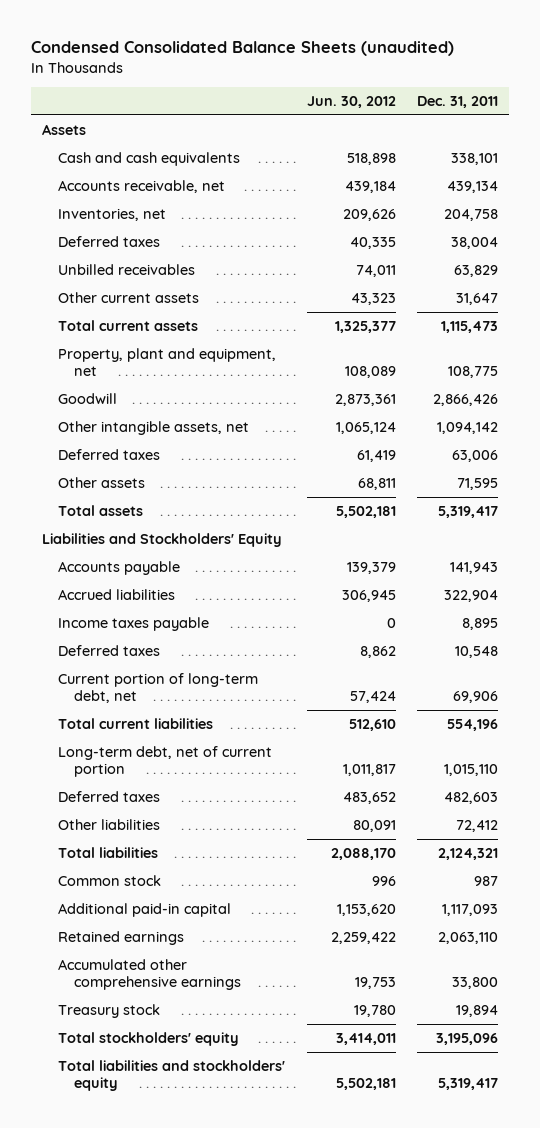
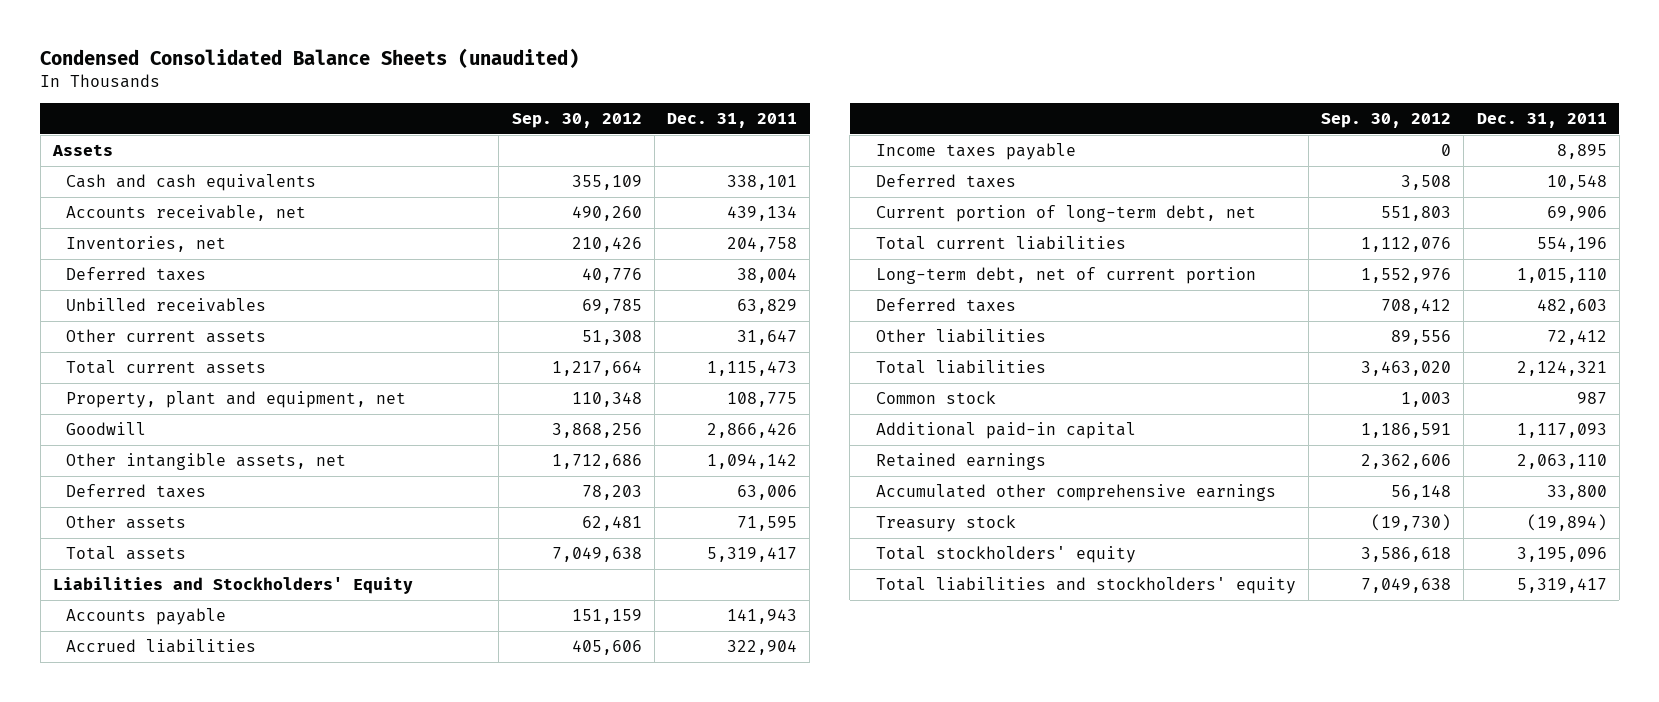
- | Jun. 30, 2012 | Dec. 31, 2011
+ | Sep. 30, 2012 | Dec. 31, 2011
- Treasury stock | 19,780 | 19,894
+ Treasury stock | (19,730) | (19,894)

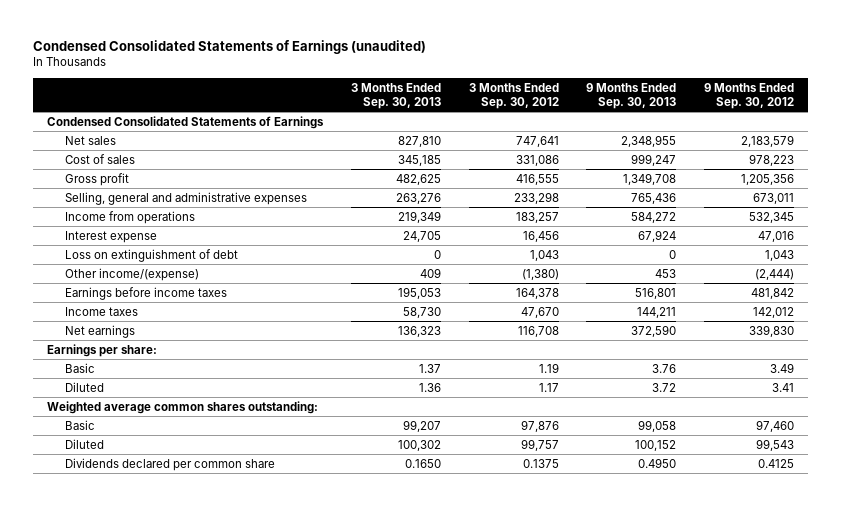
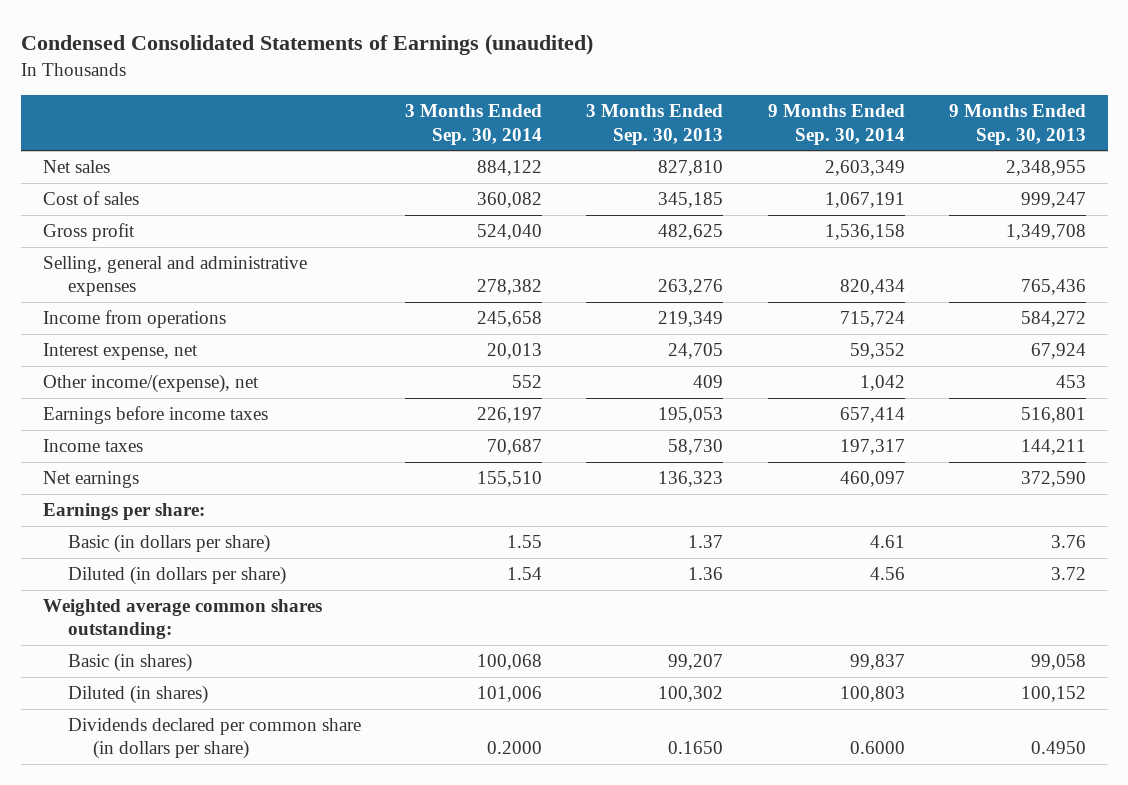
- | 3 Months Ended Sep. 30, 2013 | 3 Months Ended Sep. 30, 2012 | 9 Months Ended Sep. 30, 2013 | 9 Months Ended Sep. 30, 2012
+ | 3 Months Ended Sep. 30, 2014 | 3 Months Ended Sep. 30, 2013 | 9 Months Ended Sep. 30, 2014 | 9 Months Ended Sep. 30, 2013
- Condensed Consolidated Statements of Earnings
- Interest expense | 24,705 | 16,456 | 67,924 | 47,016
- Loss on extinguishment of debt | 0 | 1,043 | 0 | 1,043
- Other income/(expense) | 409 | (1,380) | 453 | (2,444)
+ Interest expense, net | 20,013 | 24,705 | 59,352 | 67,924
+ Other income/(expense), net | 552 | 409 | 1,042 | 453
- Basic | 1.37 | 1.19 | 3.76 | 3.49
- Diluted | 1.36 | 1.17 | 3.72 | 3.41
+ Basic (in dollars per share) | 1.55 | 1.37 | 4.61 | 3.76
+ Diluted (in dollars per share) | 1.54 | 1.36 | 4.56 | 3.72
- Basic | 99,207 | 97,876 | 99,058 | 97,460
- Diluted | 100,302 | 99,757 | 100,152 | 99,543
- Dividends declared per common share | 0.1650 | 0.1375 | 0.4950 | 0.4125
+ Basic (in shares) | 100,068 | 99,207 | 99,837 | 99,058
+ Diluted (in shares) | 101,006 | 100,302 | 100,803 | 100,152
+ Dividends declared per common share (in dollars per share) | 0.2000 | 0.1650 | 0.6000 | 0.4950

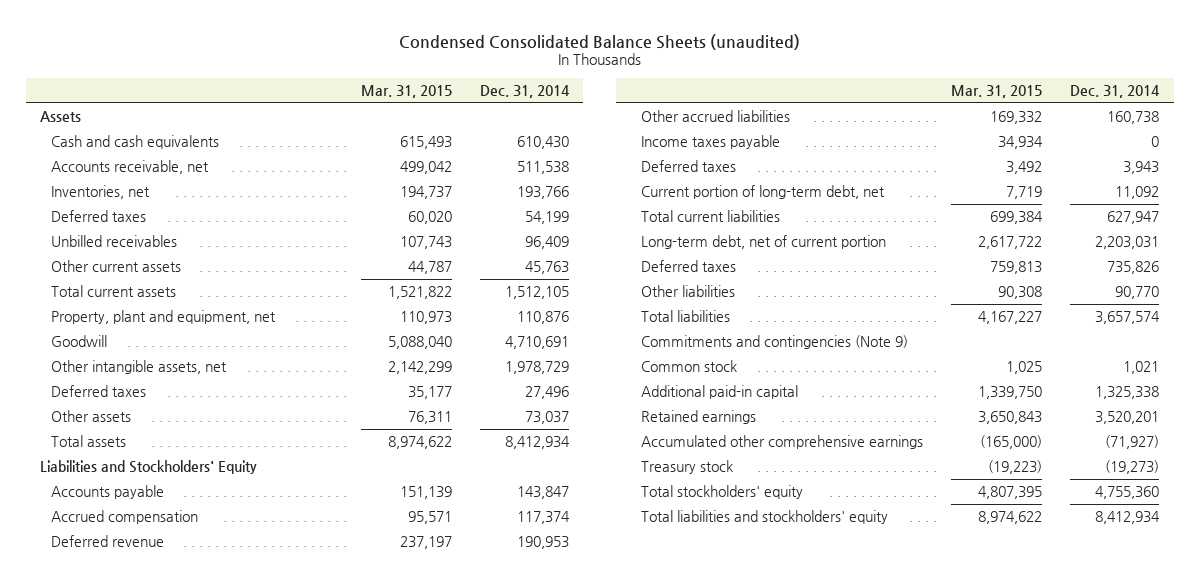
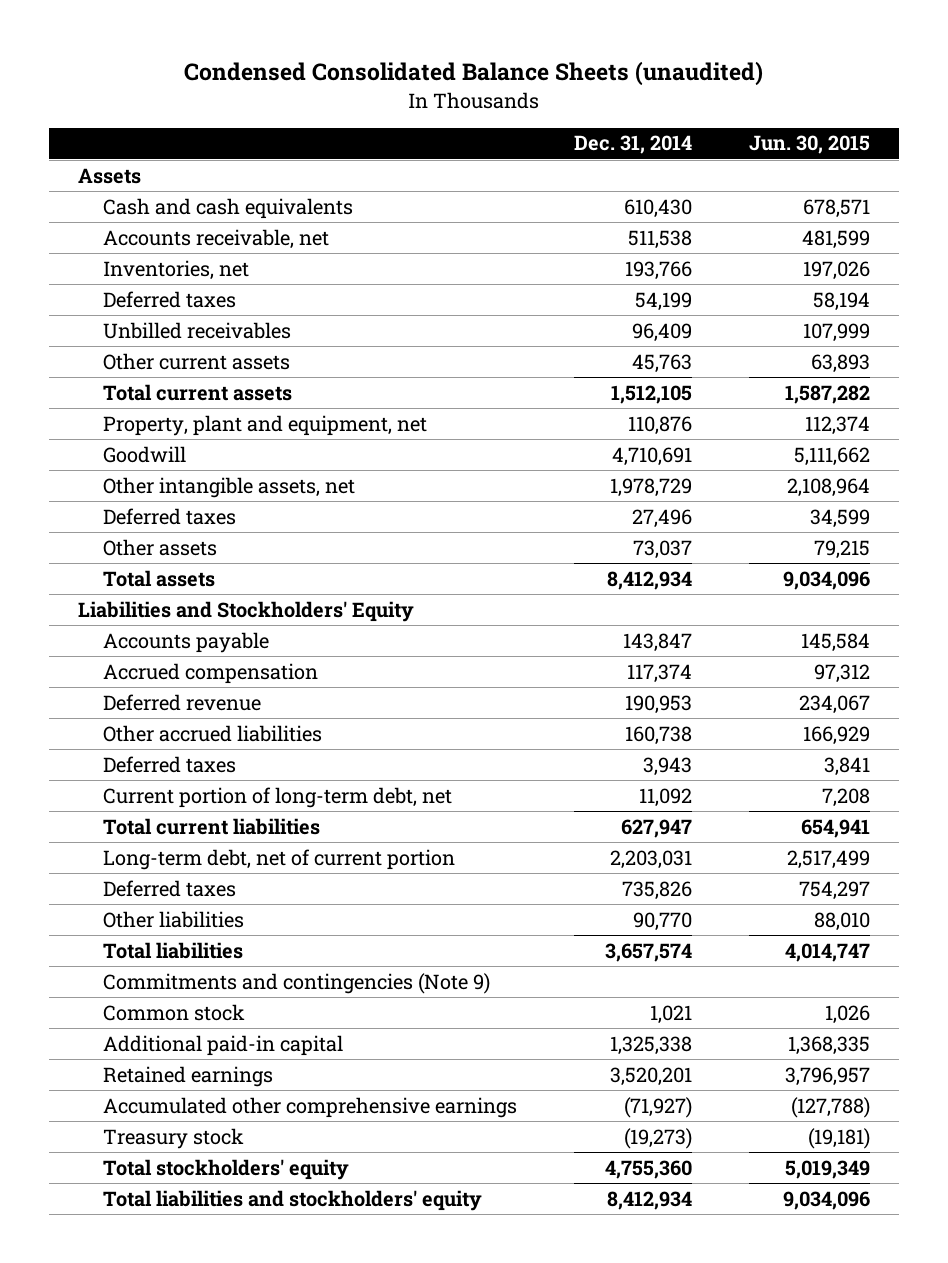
- | Mar. 31, 2015 | Dec. 31, 2014
+ | Dec. 31, 2014 | Jun. 30, 2015
- Income taxes payable | 34,934 | 0

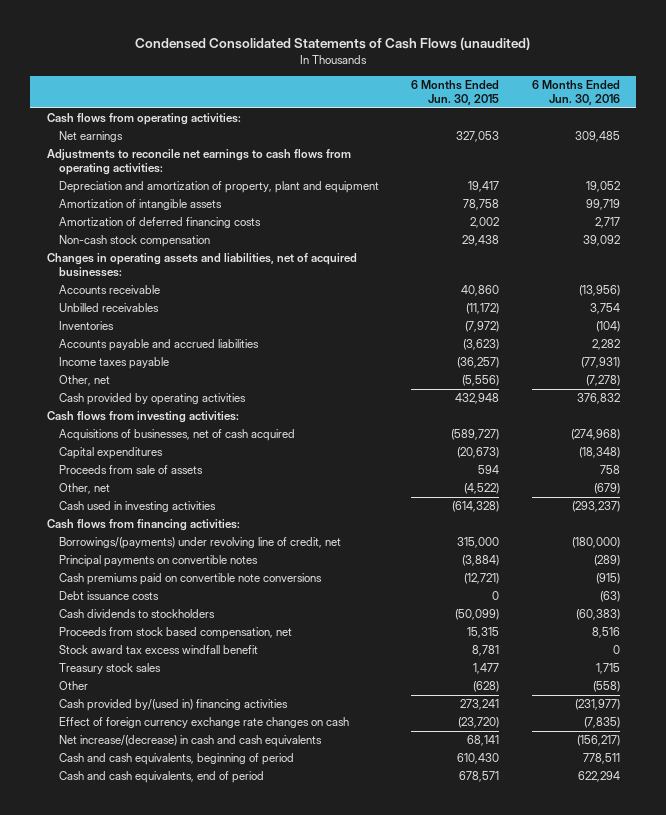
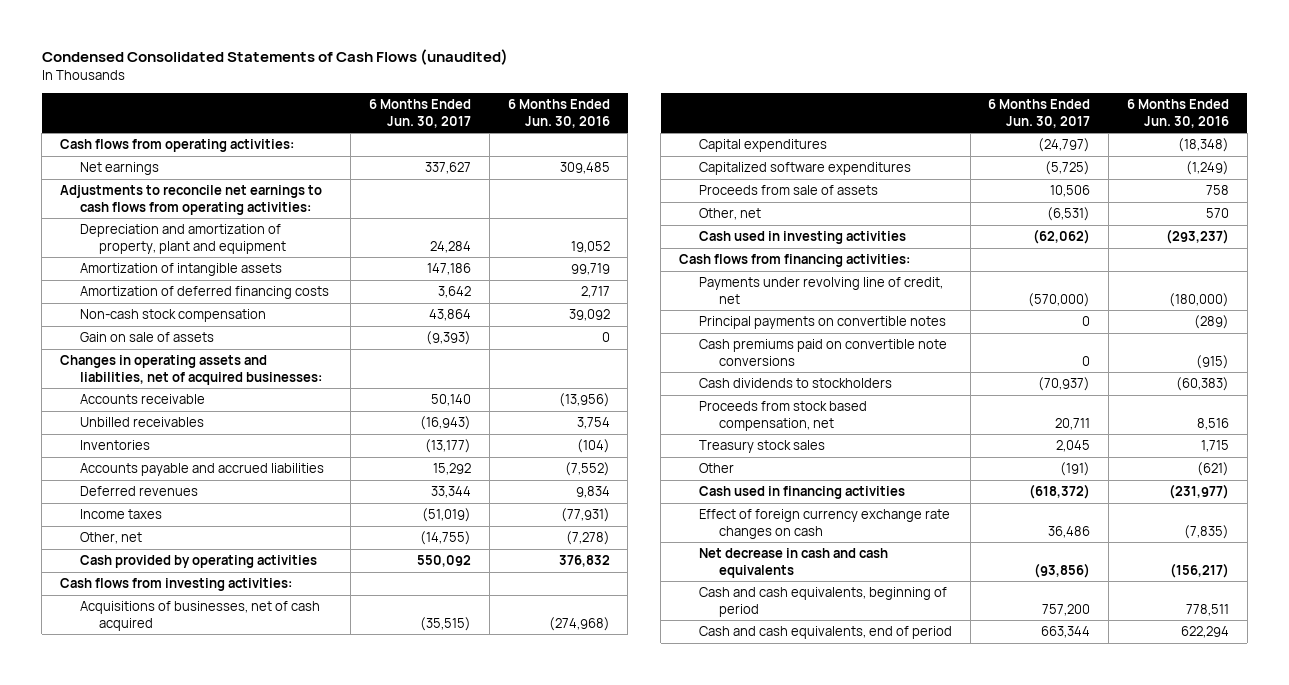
- | 6 Months Ended Jun. 30, 2015 | 6 Months Ended Jun. 30, 2016
+ | 6 Months Ended Jun. 30, 2017 | 6 Months Ended Jun. 30, 2016
+ Gain on sale of assets | (9,393) | 0
- Accounts payable and accrued liabilities | (3,623) | 2,282
- Income taxes payable | (36,257) | (77,931)
+ Accounts payable and accrued liabilities | 15,292 | (7,552)
+ Deferred revenues | 33,344 | 9,834
+ Income taxes | (51,019) | (77,931)
+ Capitalized software expenditures | (5,725) | (1,249)
- Other, net | (4,522) | (679)
+ Other, net | (6,531) | 570
- Borrowings/(payments) under revolving line of credit, net | 315,000 | (180,000)
+ Payments under revolving line of credit, net | (570,000) | (180,000)
- Debt issuance costs | 0 | (63)
- Stock award tax excess windfall benefit | 8,781 | 0
- Other | (628) | (558)
- Cash provided by/(used in) financing activities | 273,241 | (231,977)
+ Other | (191) | (621)
+ Cash used in financing activities | (618,372) | (231,977)
- Net increase/(decrease) in cash and cash equivalents | 68,141 | (156,217)
+ Net decrease in cash and cash equivalents | (93,856) | (156,217)

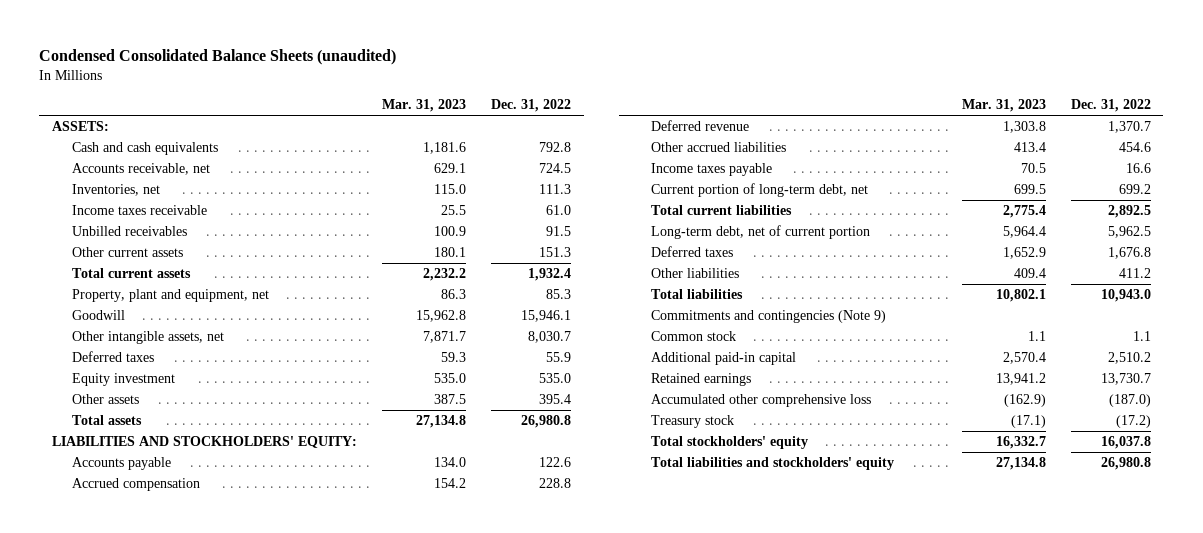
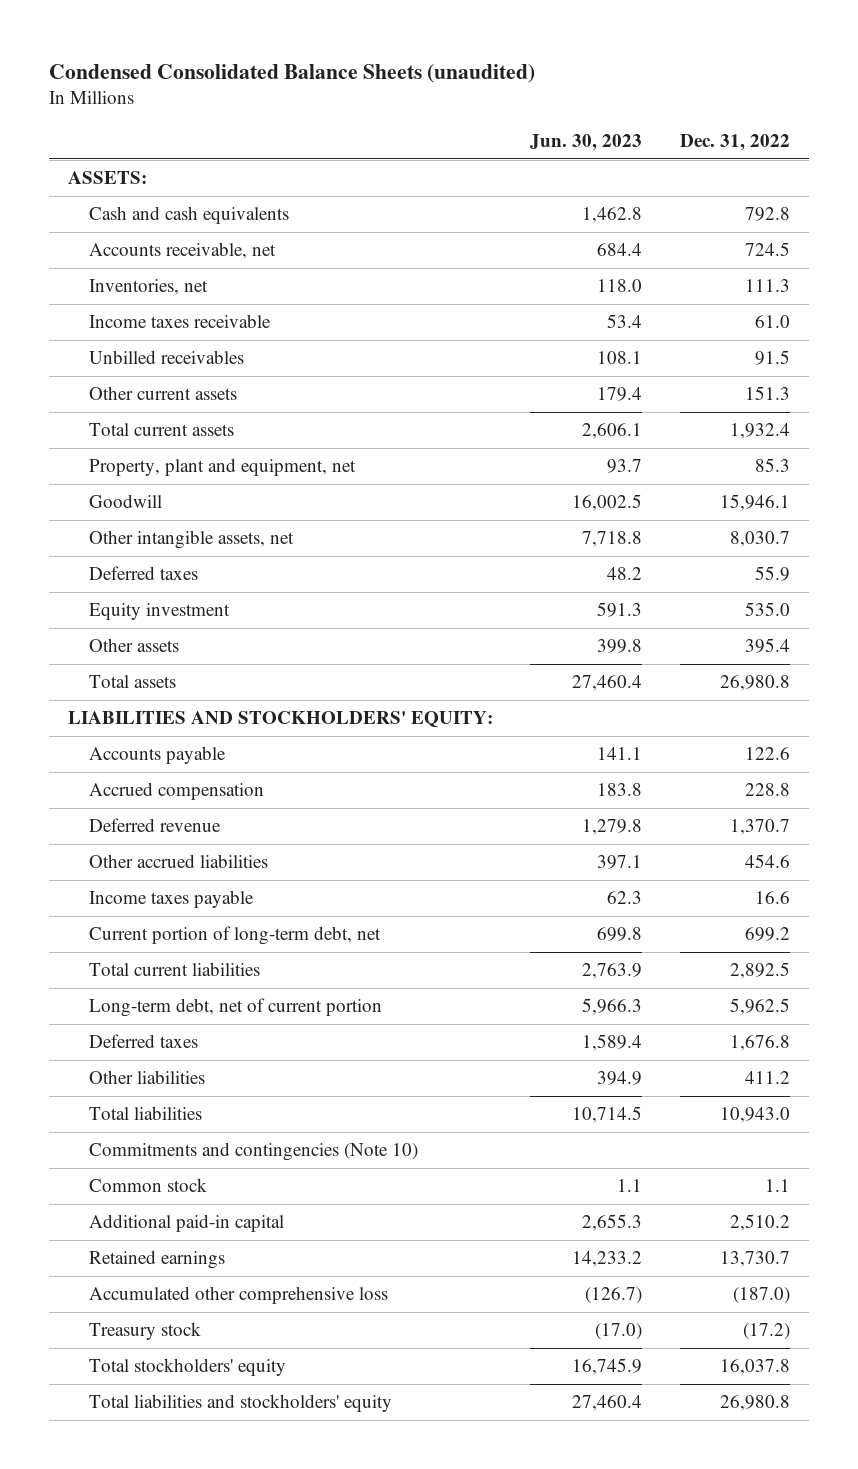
- | Mar. 31, 2023 | Dec. 31, 2022
+ | Jun. 30, 2023 | Dec. 31, 2022
- Commitments and contingencies (Note 9)
+ Commitments and contingencies (Note 10)

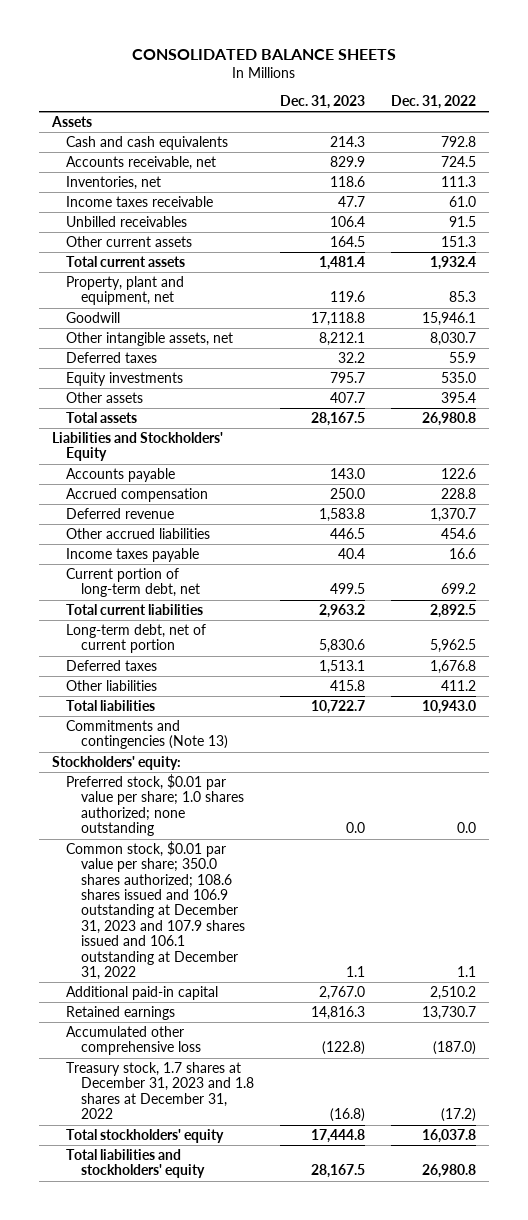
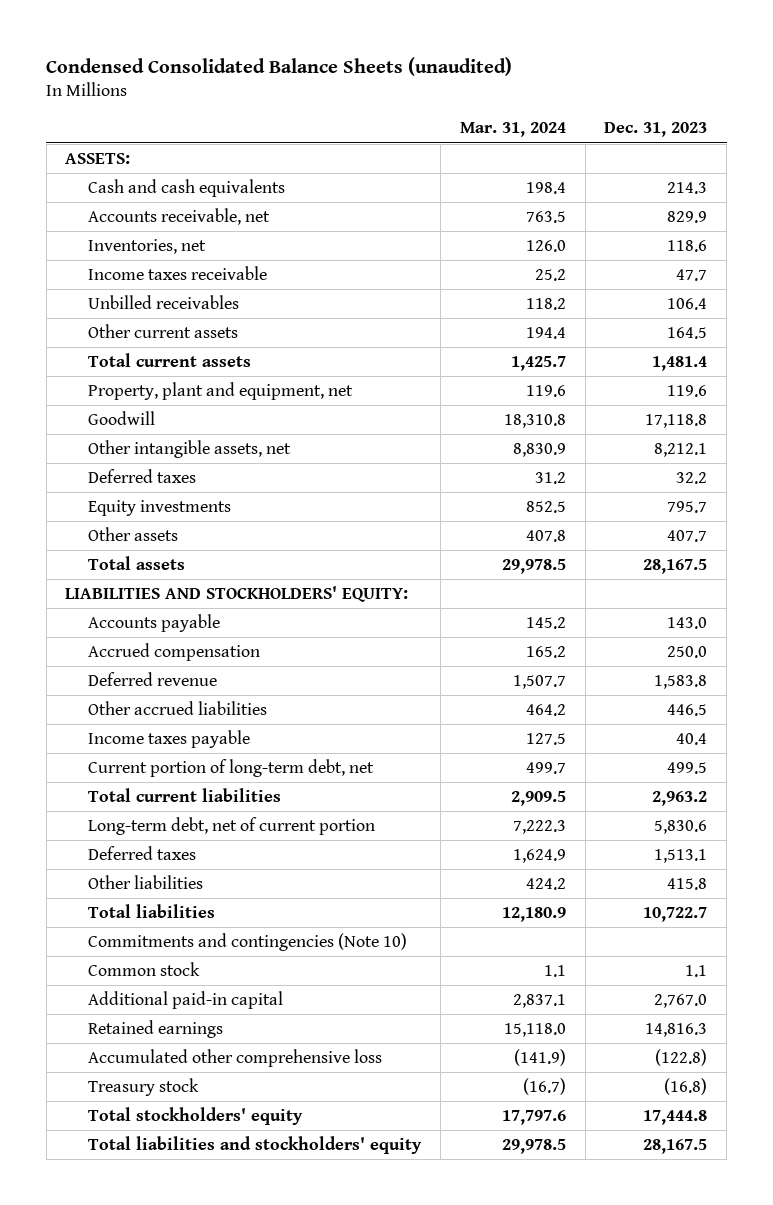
- CONSOLIDATED BALANCE SHEETS
+ Condensed Consolidated Balance Sheets (unaudited)
- | Dec. 31, 2023 | Dec. 31, 2022
+ | Mar. 31, 2024 | Dec. 31, 2023
- Assets
+ ASSETS:
- Liabilities and Stockholders' Equity
+ LIABILITIES AND STOCKHOLDERS' EQUITY:
- Commitments and contingencies (Note 13)
- Stockholders' equity:
- Preferred stock, $0.01 par value per share; 1.0 shares authorized; none outstanding | 0.0 | 0.0
- Common stock, $0.01 par value per share; 350.0 shares authorized; 108.6 shares issued and 106.9 outstanding at December 31, 2023 and 107.9 shares issued and 106.1 outstanding at December 31, 2022 | 1.1 | 1.1
+ Commitments and contingencies (Note 10)
+ Common stock | 1.1 | 1.1
- Treasury stock, 1.7 shares at December 31, 2023 and 1.8 shares at December 31, 2022 | (16.8) | (17.2)
+ Treasury stock | (16.7) | (16.8)

